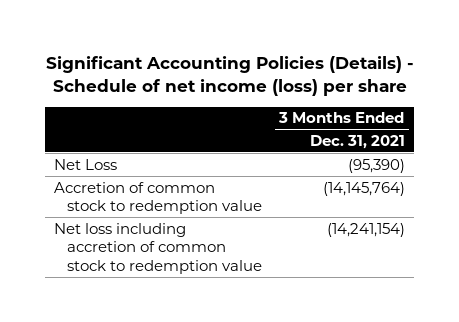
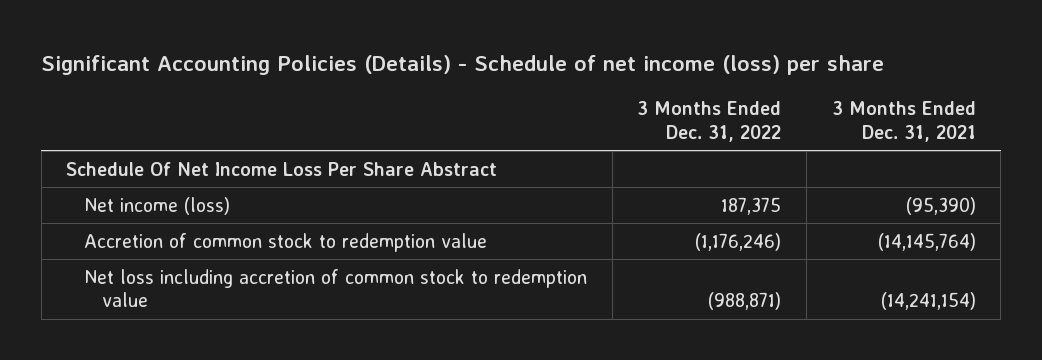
- | 3 Months Ended Dec. 31, 2021
+ | 3 Months Ended Dec. 31, 2022 | 3 Months Ended Dec. 31, 2021
- Net Loss | (95,390)
+ Schedule Of Net Income Loss Per Share Abstract
+ Net income (loss) | 187,375 | (95,390)

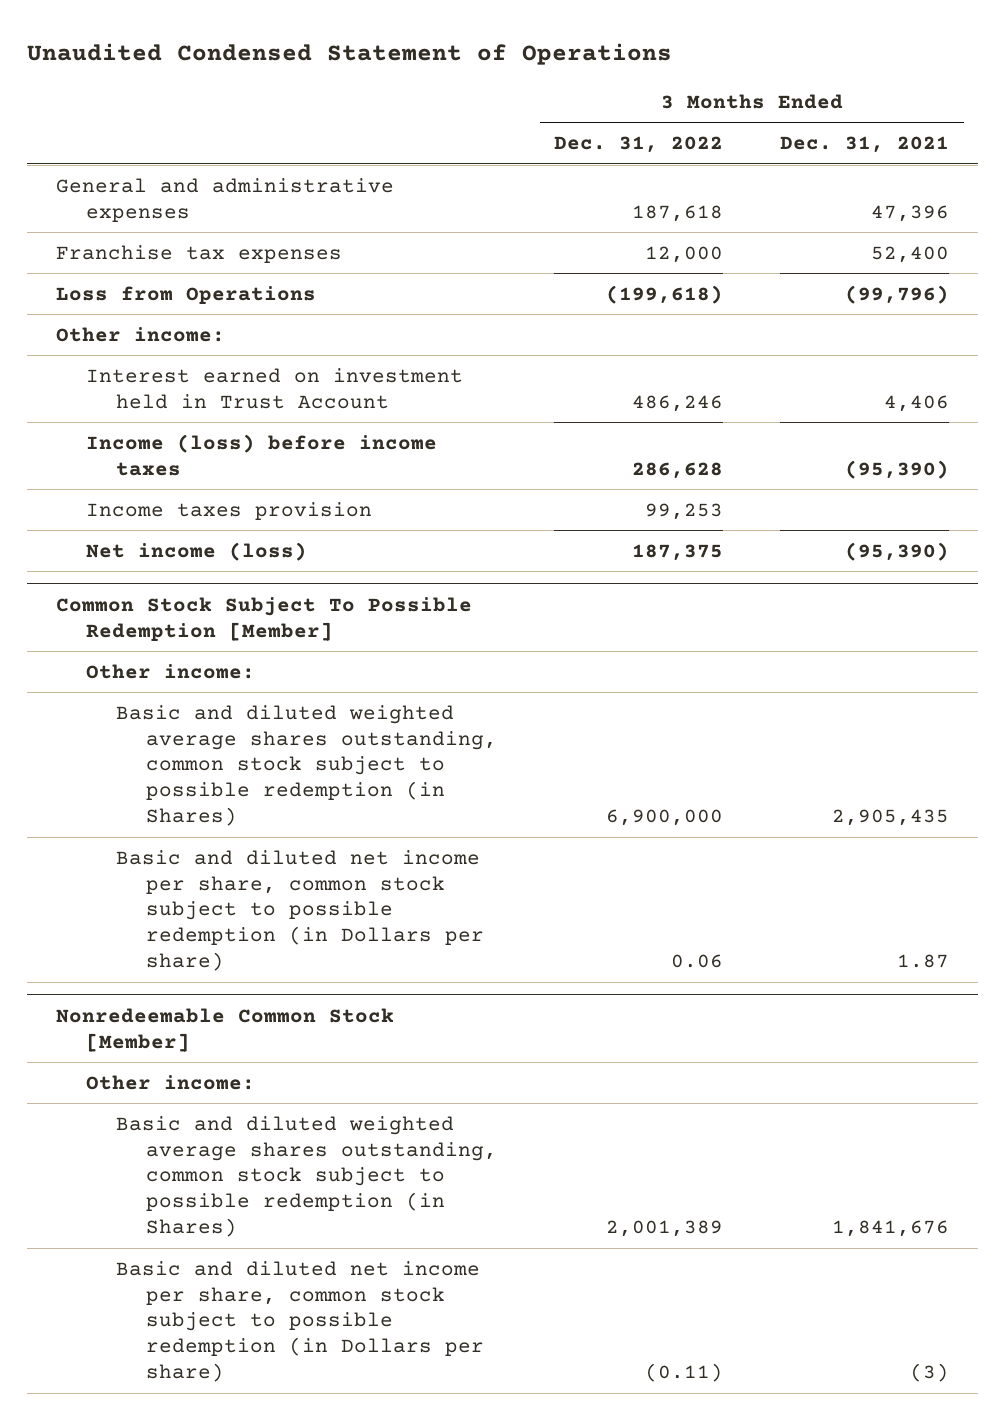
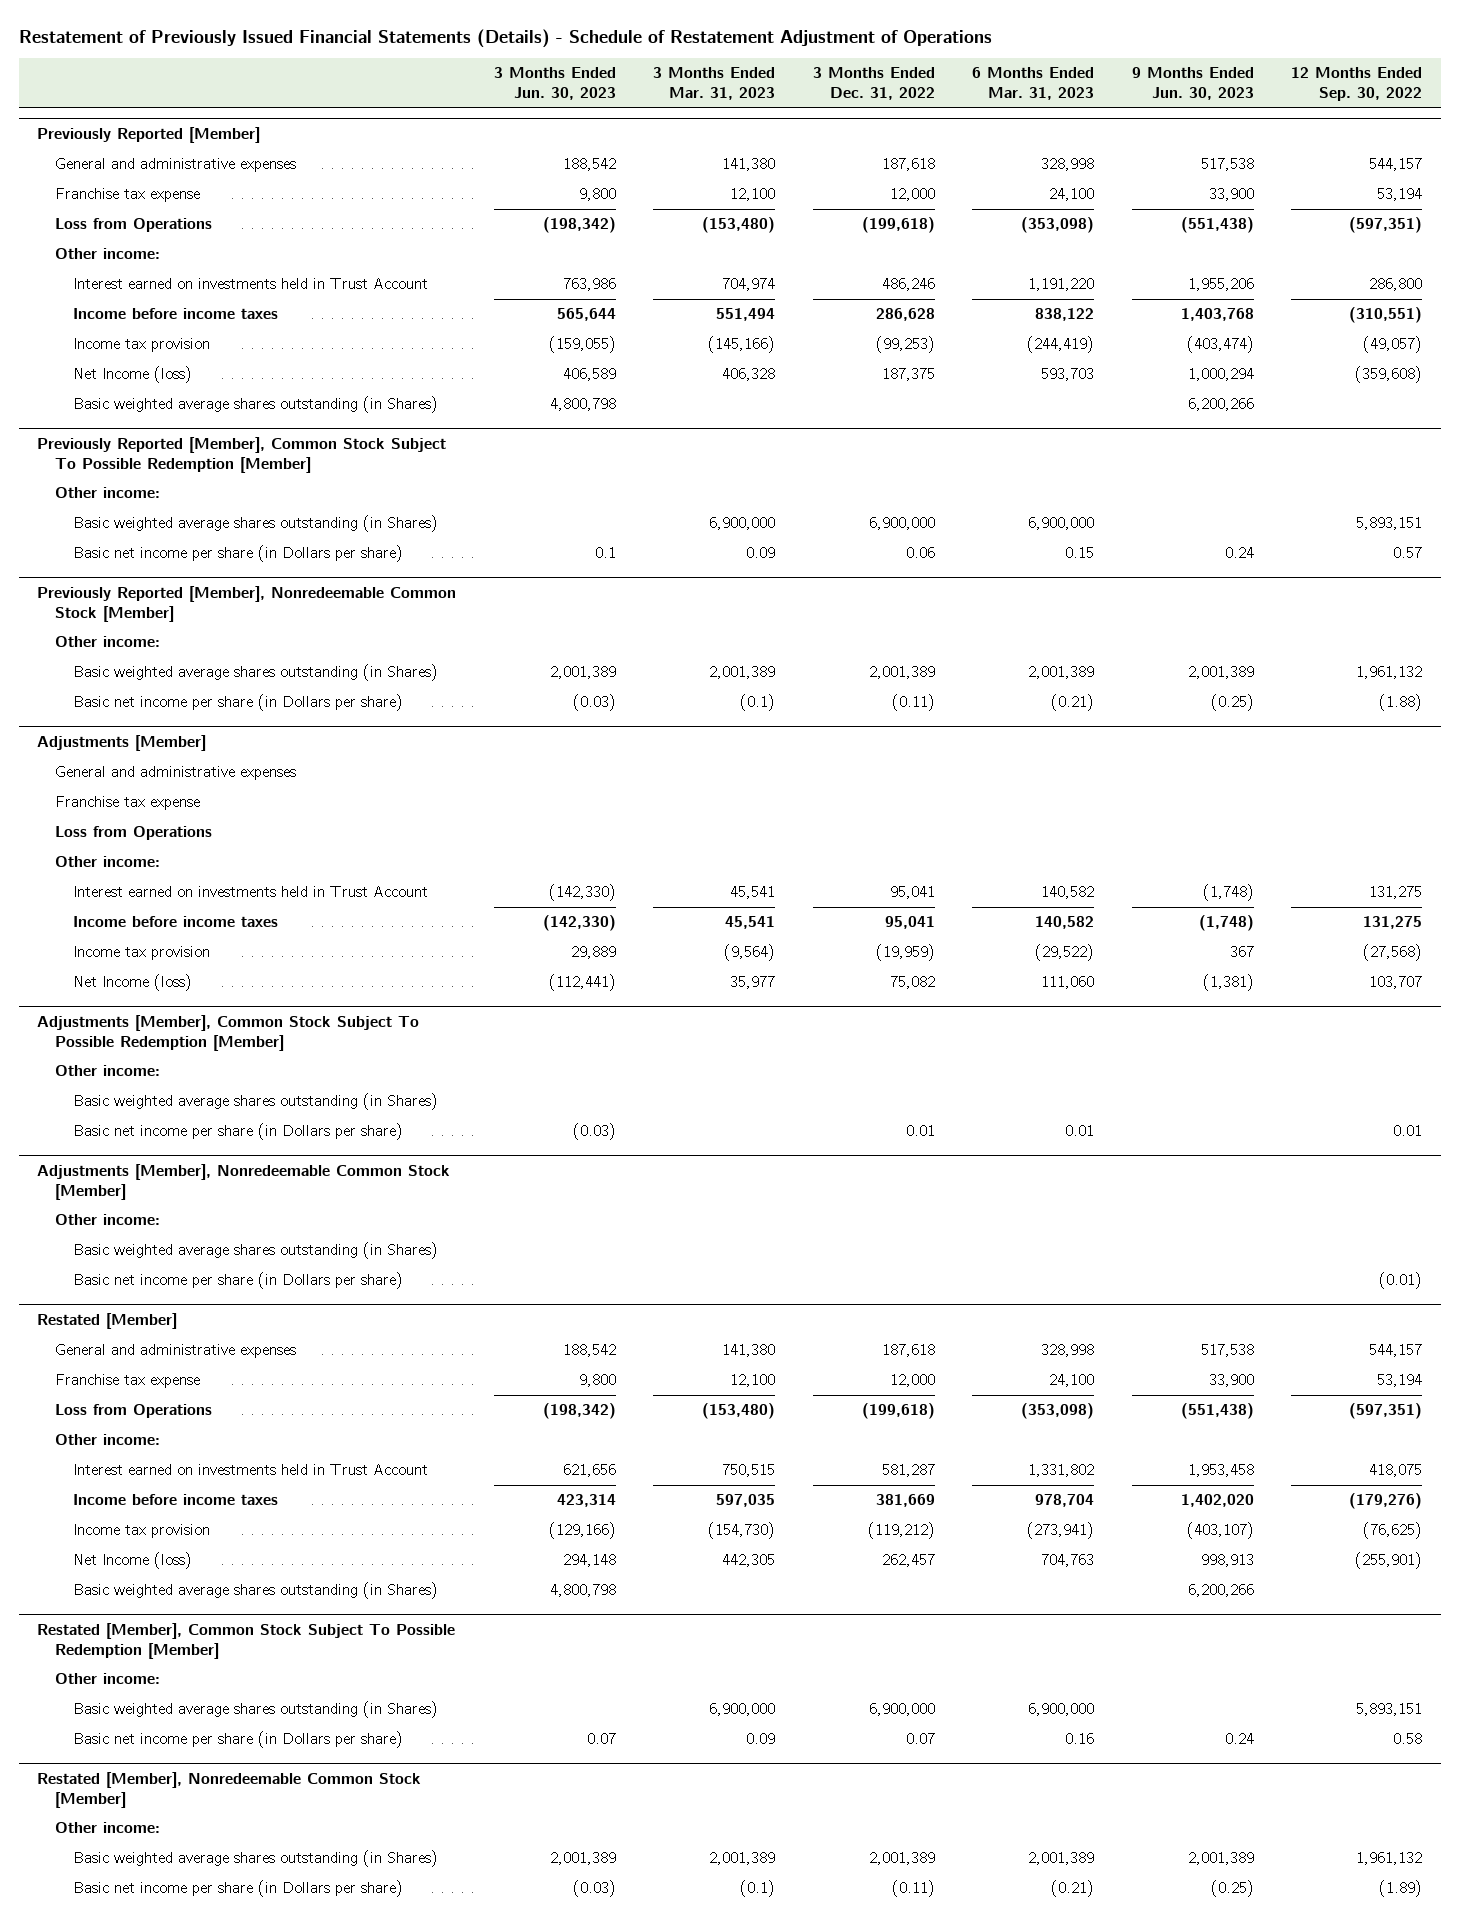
- Unaudited Condensed Statement of Operations
+ Restatement of Previously Issued Financial Statements (Details) - Schedule of Restatement Adjustment of Operations
- | 3 Months Ended Dec. 31, 2022 | 3 Months Ended Dec. 31, 2021
+ | 3 Months Ended Jun. 30, 2023 | 3 Months Ended Mar. 31, 2023 | 3 Months Ended Dec. 31, 2022 | 6 Months Ended Mar. 31, 2023 | 9 Months Ended Jun. 30, 2023 | 12 Months Ended Sep. 30, 2022
+ Previously Reported [Member]
- Franchise tax expenses | 12,000 | 52,400
+ Franchise tax expense | 9,800 | 12,100 | 12,000 | 24,100 | 33,900 | 53,194
- Interest earned on investment held in Trust Account | 486,246 | 4,406
- Income (loss) before income taxes | 286,628 | (95,390)
- Income taxes provision | 99,253 |
- Net income (loss) | 187,375 | (95,390)
- Common Stock Subject To Possible Redemption [Member]
+ Interest earned on investments held in Trust Account | 763,986 | 704,974 | 486,246 | 1,191,220 | 1,955,206 | 286,800
+ Income before income taxes | 565,644 | 551,494 | 286,628 | 838,122 | 1,403,768 | (310,551)
+ Income tax provision | (159,055) | (145,166) | (99,253) | (244,419) | (403,474) | (49,057)
+ Net Income (loss) | 406,589 | 406,328 | 187,375 | 593,703 | 1,000,294 | (359,608)
+ Basic weighted average shares outstanding (in Shares) | 4,800,798 | | | | 6,200,266 |
+ Previously Reported [Member], Common Stock Subject To Possible Redemption [Member]
- Basic and diluted weighted average shares outstanding, common stock subject to possible redemption (in Shares) | 6,900,000 | 2,905,435
- Basic and diluted net income per share, common stock subject to possible redemption (in Dollars per share) | 0.06 | 1.87
- Nonredeemable Common Stock [Member]
+ Basic weighted average shares outstanding (in Shares) | | 6,900,000 | 6,900,000 | 6,900,000 | | 5,893,151
+ Basic net income per share (in Dollars per share) | 0.1 | 0.09 | 0.06 | 0.15 | 0.24 | 0.57
+ Previously Reported [Member], Nonredeemable Common Stock [Member]
- Basic and diluted weighted average shares outstanding, common stock subject to possible redemption (in Shares) | 2,001,389 | 1,841,676
- Basic and diluted net income per share, common stock subject to possible redemption (in Dollars per share) | (0.11) | (3)
+ Basic weighted average shares outstanding (in Shares) | 2,001,389 | 2,001,389 | 2,001,389 | 2,001,389 | 2,001,389 | 1,961,132
+ Basic net income per share (in Dollars per share) | (0.03) | (0.1) | (0.11) | (0.21) | (0.25) | (1.88)
+ Adjustments [Member]
+ General and administrative expenses
+ Franchise tax expense
+ Loss from Operations
+ Other income:
+ Interest earned on investments held in Trust Account | (142,330) | 45,541 | 95,041 | 140,582 | (1,748) | 131,275
+ Income before income taxes | (142,330) | 45,541 | 95,041 | 140,582 | (1,748) | 131,275
+ Income tax provision | 29,889 | (9,564) | (19,959) | (29,522) | 367 | (27,568)
+ Net Income (loss) | (112,441) | 35,977 | 75,082 | 111,060 | (1,381) | 103,707
+ Adjustments [Member], Common Stock Subject To Possible Redemption [Member]
+ Other income:
+ Basic weighted average shares outstanding (in Shares)
+ Basic net income per share (in Dollars per share) | (0.03) | | 0.01 | 0.01 | | 0.01
+ Adjustments [Member], Nonredeemable Common Stock [Member]
+ Other income:
+ Basic weighted average shares outstanding (in Shares)
+ Basic net income per share (in Dollars per share) | | | | | | (0.01)
+ Restated [Member]
+ General and administrative expenses | 188,542 | 141,380 | 187,618 | 328,998 | 517,538 | 544,157
+ Franchise tax expense | 9,800 | 12,100 | 12,000 | 24,100 | 33,900 | 53,194
+ Loss from Operations | (198,342) | (153,480) | (199,618) | (353,098) | (551,438) | (597,351)
+ Other income:
+ Interest earned on investments held in Trust Account | 621,656 | 750,515 | 581,287 | 1,331,802 | 1,953,458 | 418,075
+ Income before income taxes | 423,314 | 597,035 | 381,669 | 978,704 | 1,402,020 | (179,276)
+ Income tax provision | (129,166) | (154,730) | (119,212) | (273,941) | (403,107) | (76,625)
+ Net Income (loss) | 294,148 | 442,305 | 262,457 | 704,763 | 998,913 | (255,901)
+ Basic weighted average shares outstanding (in Shares) | 4,800,798 | | | | 6,200,266 |
+ Restated [Member], Common Stock Subject To Possible Redemption [Member]
+ Other income:
+ Basic weighted average shares outstanding (in Shares) | | 6,900,000 | 6,900,000 | 6,900,000 | | 5,893,151
+ Basic net income per share (in Dollars per share) | 0.07 | 0.09 | 0.07 | 0.16 | 0.24 | 0.58
+ Restated [Member], Nonredeemable Common Stock [Member]
+ Other income:
+ Basic weighted average shares outstanding (in Shares) | 2,001,389 | 2,001,389 | 2,001,389 | 2,001,389 | 2,001,389 | 1,961,132
+ Basic net income per share (in Dollars per share) | (0.03) | (0.1) | (0.11) | (0.21) | (0.25) | (1.89)

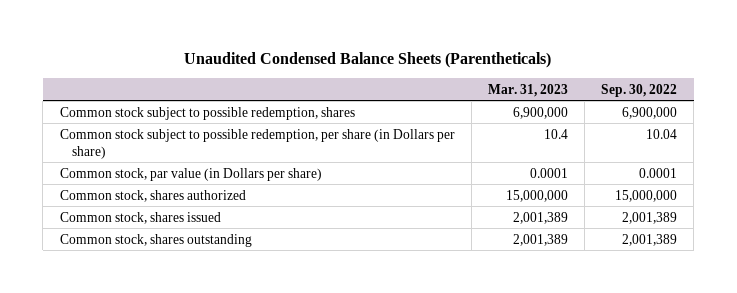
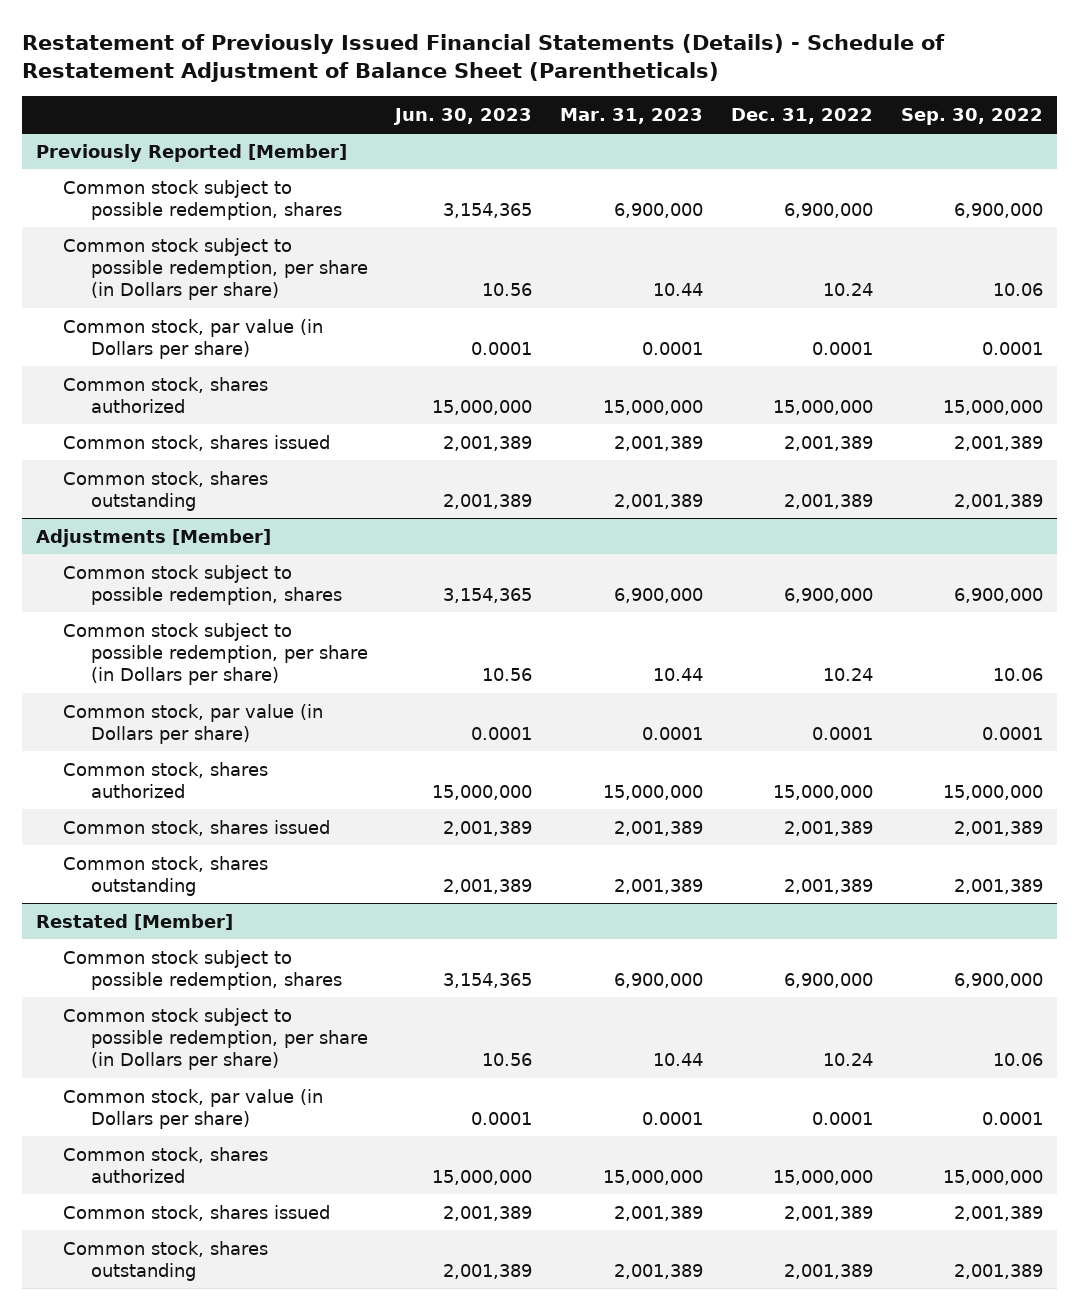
- Unaudited Condensed Balance Sheets (Parentheticals)
+ Restatement of Previously Issued Financial Statements (Details) - Schedule of Restatement Adjustment of Balance Sheet (Parentheticals)
- | Mar. 31, 2023 | Sep. 30, 2022
+ | Jun. 30, 2023 | Mar. 31, 2023 | Dec. 31, 2022 | Sep. 30, 2022
+ Previously Reported [Member]
- Common stock subject to possible redemption, per share (in Dollars per share) | 10.4 | 10.04
+ Common stock subject to possible redemption, per share (in Dollars per share) | 10.56 | 10.44 | 10.24 | 10.06
+ Adjustments [Member]
+ Common stock subject to possible redemption, shares | 3,154,365 | 6,900,000 | 6,900,000 | 6,900,000
+ Common stock subject to possible redemption, per share (in Dollars per share) | 10.56 | 10.44 | 10.24 | 10.06
+ Common stock, par value (in Dollars per share) | 0.0001 | 0.0001 | 0.0001 | 0.0001
+ Common stock, shares authorized | 15,000,000 | 15,000,000 | 15,000,000 | 15,000,000
+ Common stock, shares issued | 2,001,389 | 2,001,389 | 2,001,389 | 2,001,389
+ Common stock, shares outstanding | 2,001,389 | 2,001,389 | 2,001,389 | 2,001,389
+ Restated [Member]
+ Common stock subject to possible redemption, shares | 3,154,365 | 6,900,000 | 6,900,000 | 6,900,000
+ Common stock subject to possible redemption, per share (in Dollars per share) | 10.56 | 10.44 | 10.24 | 10.06
+ Common stock, par value (in Dollars per share) | 0.0001 | 0.0001 | 0.0001 | 0.0001
+ Common stock, shares authorized | 15,000,000 | 15,000,000 | 15,000,000 | 15,000,000
+ Common stock, shares issued | 2,001,389 | 2,001,389 | 2,001,389 | 2,001,389
+ Common stock, shares outstanding | 2,001,389 | 2,001,389 | 2,001,389 | 2,001,389

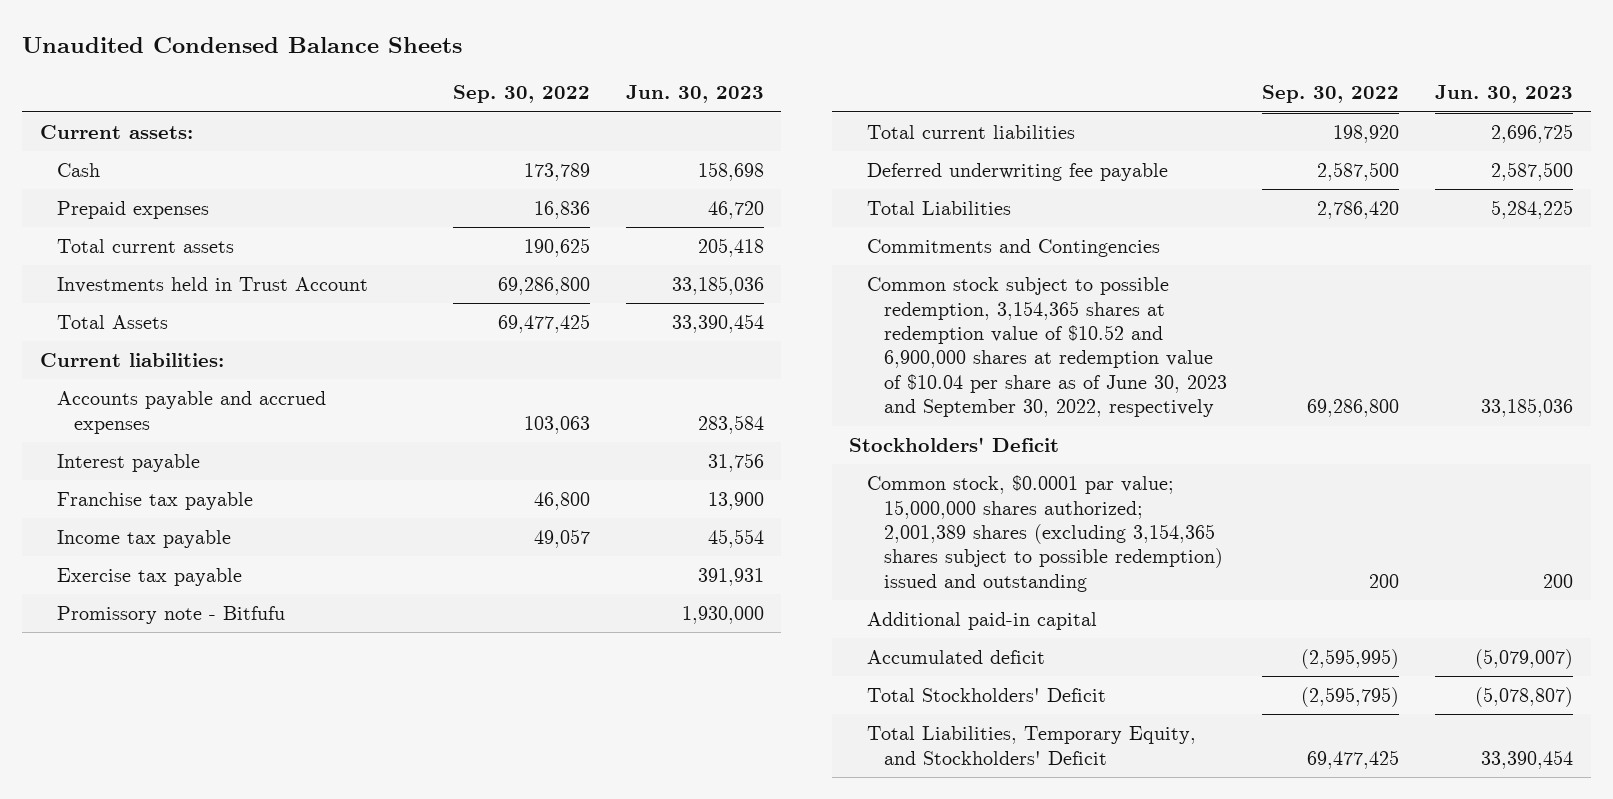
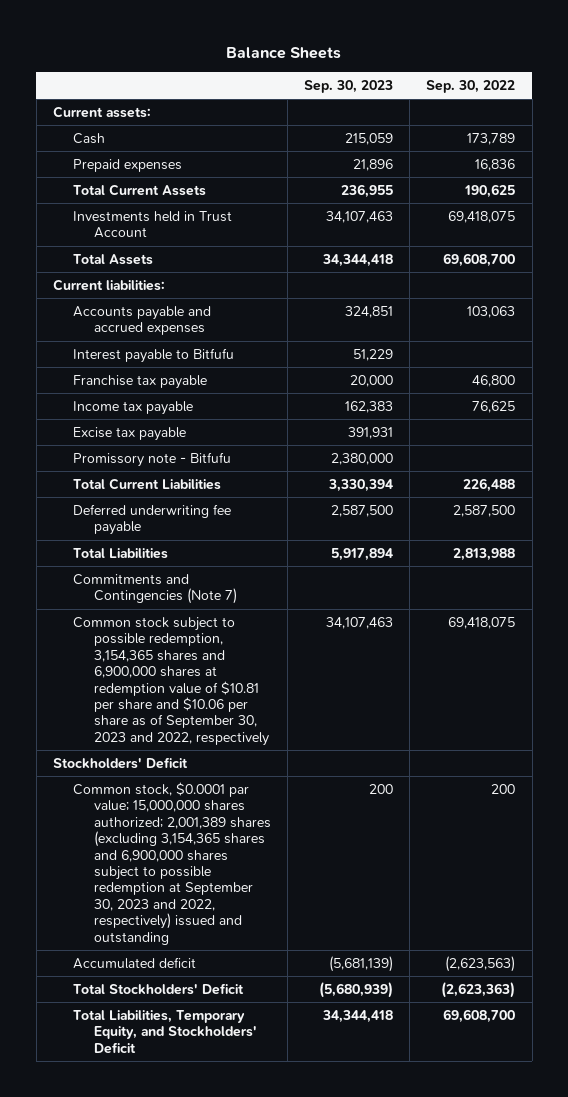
- Unaudited Condensed Balance Sheets
+ Balance Sheets
- | Sep. 30, 2022 | Jun. 30, 2023
+ | Sep. 30, 2023 | Sep. 30, 2022
- Total current assets | 190,625 | 205,418
- Investments held in Trust Account | 69,286,800 | 33,185,036
- Total Assets | 69,477,425 | 33,390,454
+ Total Current Assets | 236,955 | 190,625
+ Investments held in Trust Account | 34,107,463 | 69,418,075
+ Total Assets | 34,344,418 | 69,608,700
- Interest payable | | 31,756
+ Interest payable to Bitfufu | 51,229 |
- Income tax payable | 49,057 | 45,554
- Exercise tax payable | | 391,931
+ Income tax payable | 162,383 | 76,625
+ Excise tax payable | 391,931 |
- Total current liabilities | 198,920 | 2,696,725
+ Total Current Liabilities | 3,330,394 | 226,488
- Total Liabilities | 2,786,420 | 5,284,225
- Commitments and Contingencies
- Common stock subject to possible redemption, 3,154,365 shares at redemption value of $10.52 and 6,900,000 shares at redemption value of $10.04 per share as of June 30, 2023 and September 30, 2022, respectively | 69,286,800 | 33,185,036
+ Total Liabilities | 5,917,894 | 2,813,988
+ Commitments and Contingencies (Note 7)
+ Common stock subject to possible redemption, 3,154,365 shares and 6,900,000 shares at redemption value of $10.81 per share and $10.06 per share as of September 30, 2023 and 2022, respectively | 34,107,463 | 69,418,075
- Common stock, $0.0001 par value; 15,000,000 shares authorized; 2,001,389 shares (excluding 3,154,365 shares subject to possible redemption) issued and outstanding | 200 | 200
- Additional paid-in capital
- Accumulated deficit | (2,595,995) | (5,079,007)
- Total Stockholders' Deficit | (2,595,795) | (5,078,807)
- Total Liabilities, Temporary Equity, and Stockholders' Deficit | 69,477,425 | 33,390,454
+ Common stock, $0.0001 par value; 15,000,000 shares authorized; 2,001,389 shares (excluding 3,154,365 shares and 6,900,000 shares subject to possible redemption at September 30, 2023 and 2022, respectively) issued and outstanding | 200 | 200
+ Accumulated deficit | (5,681,139) | (2,623,563)
+ Total Stockholders' Deficit | (5,680,939) | (2,623,363)
+ Total Liabilities, Temporary Equity, and Stockholders' Deficit | 34,344,418 | 69,608,700

